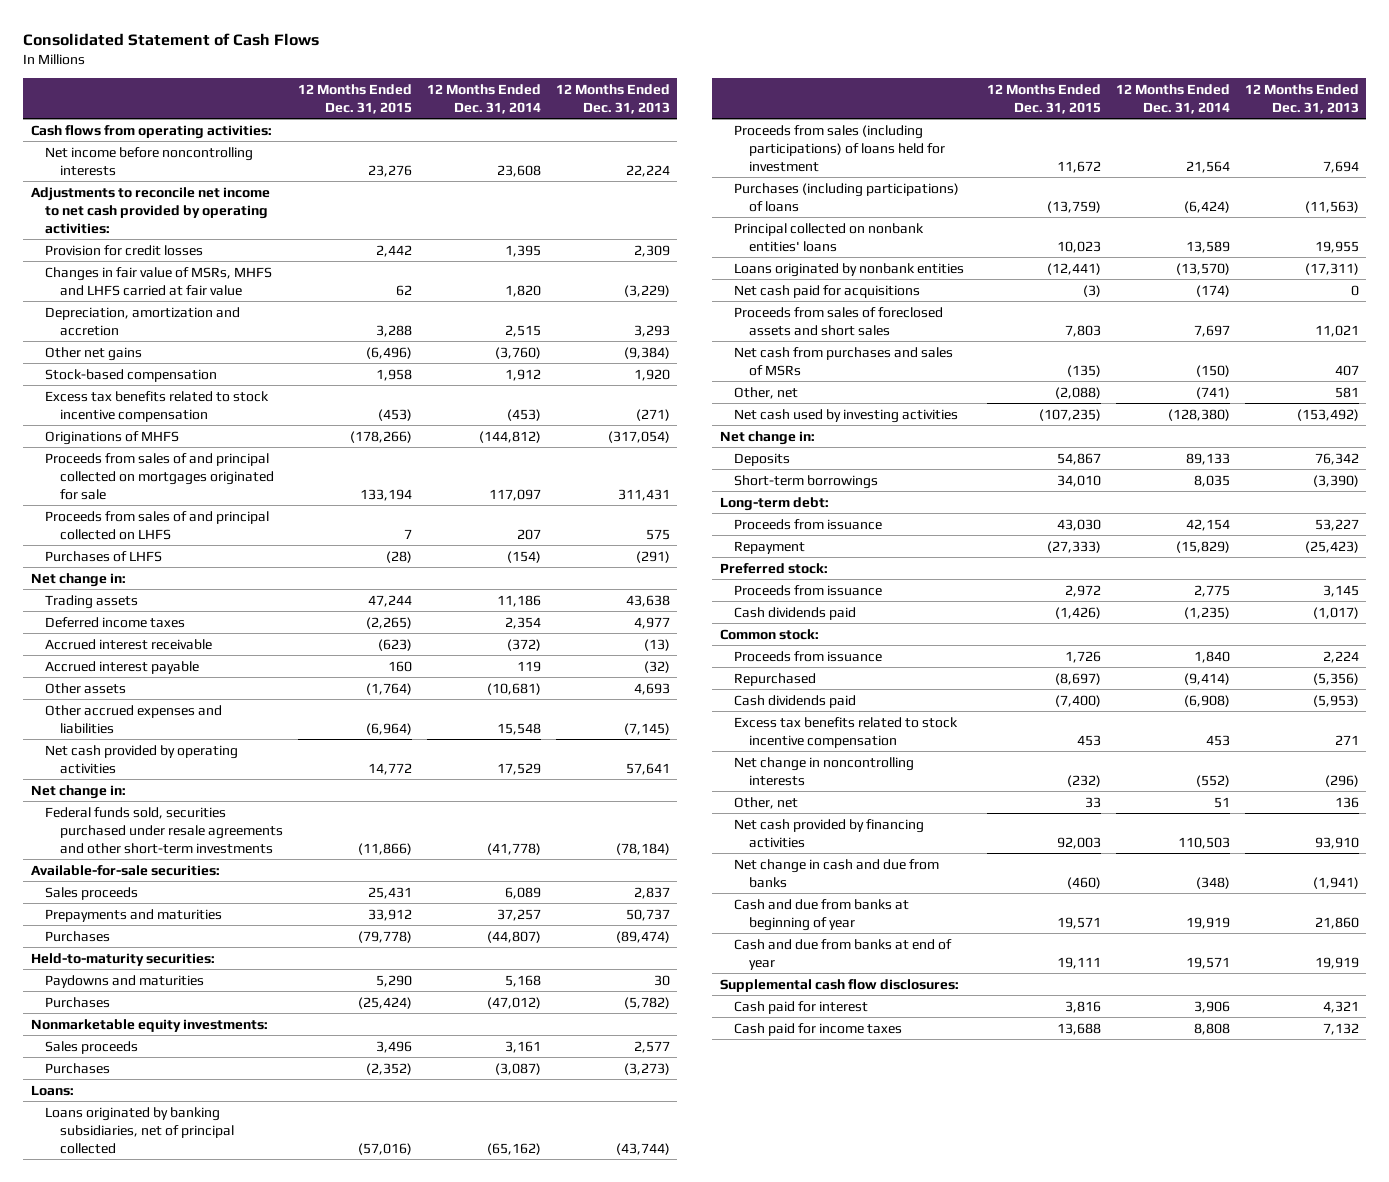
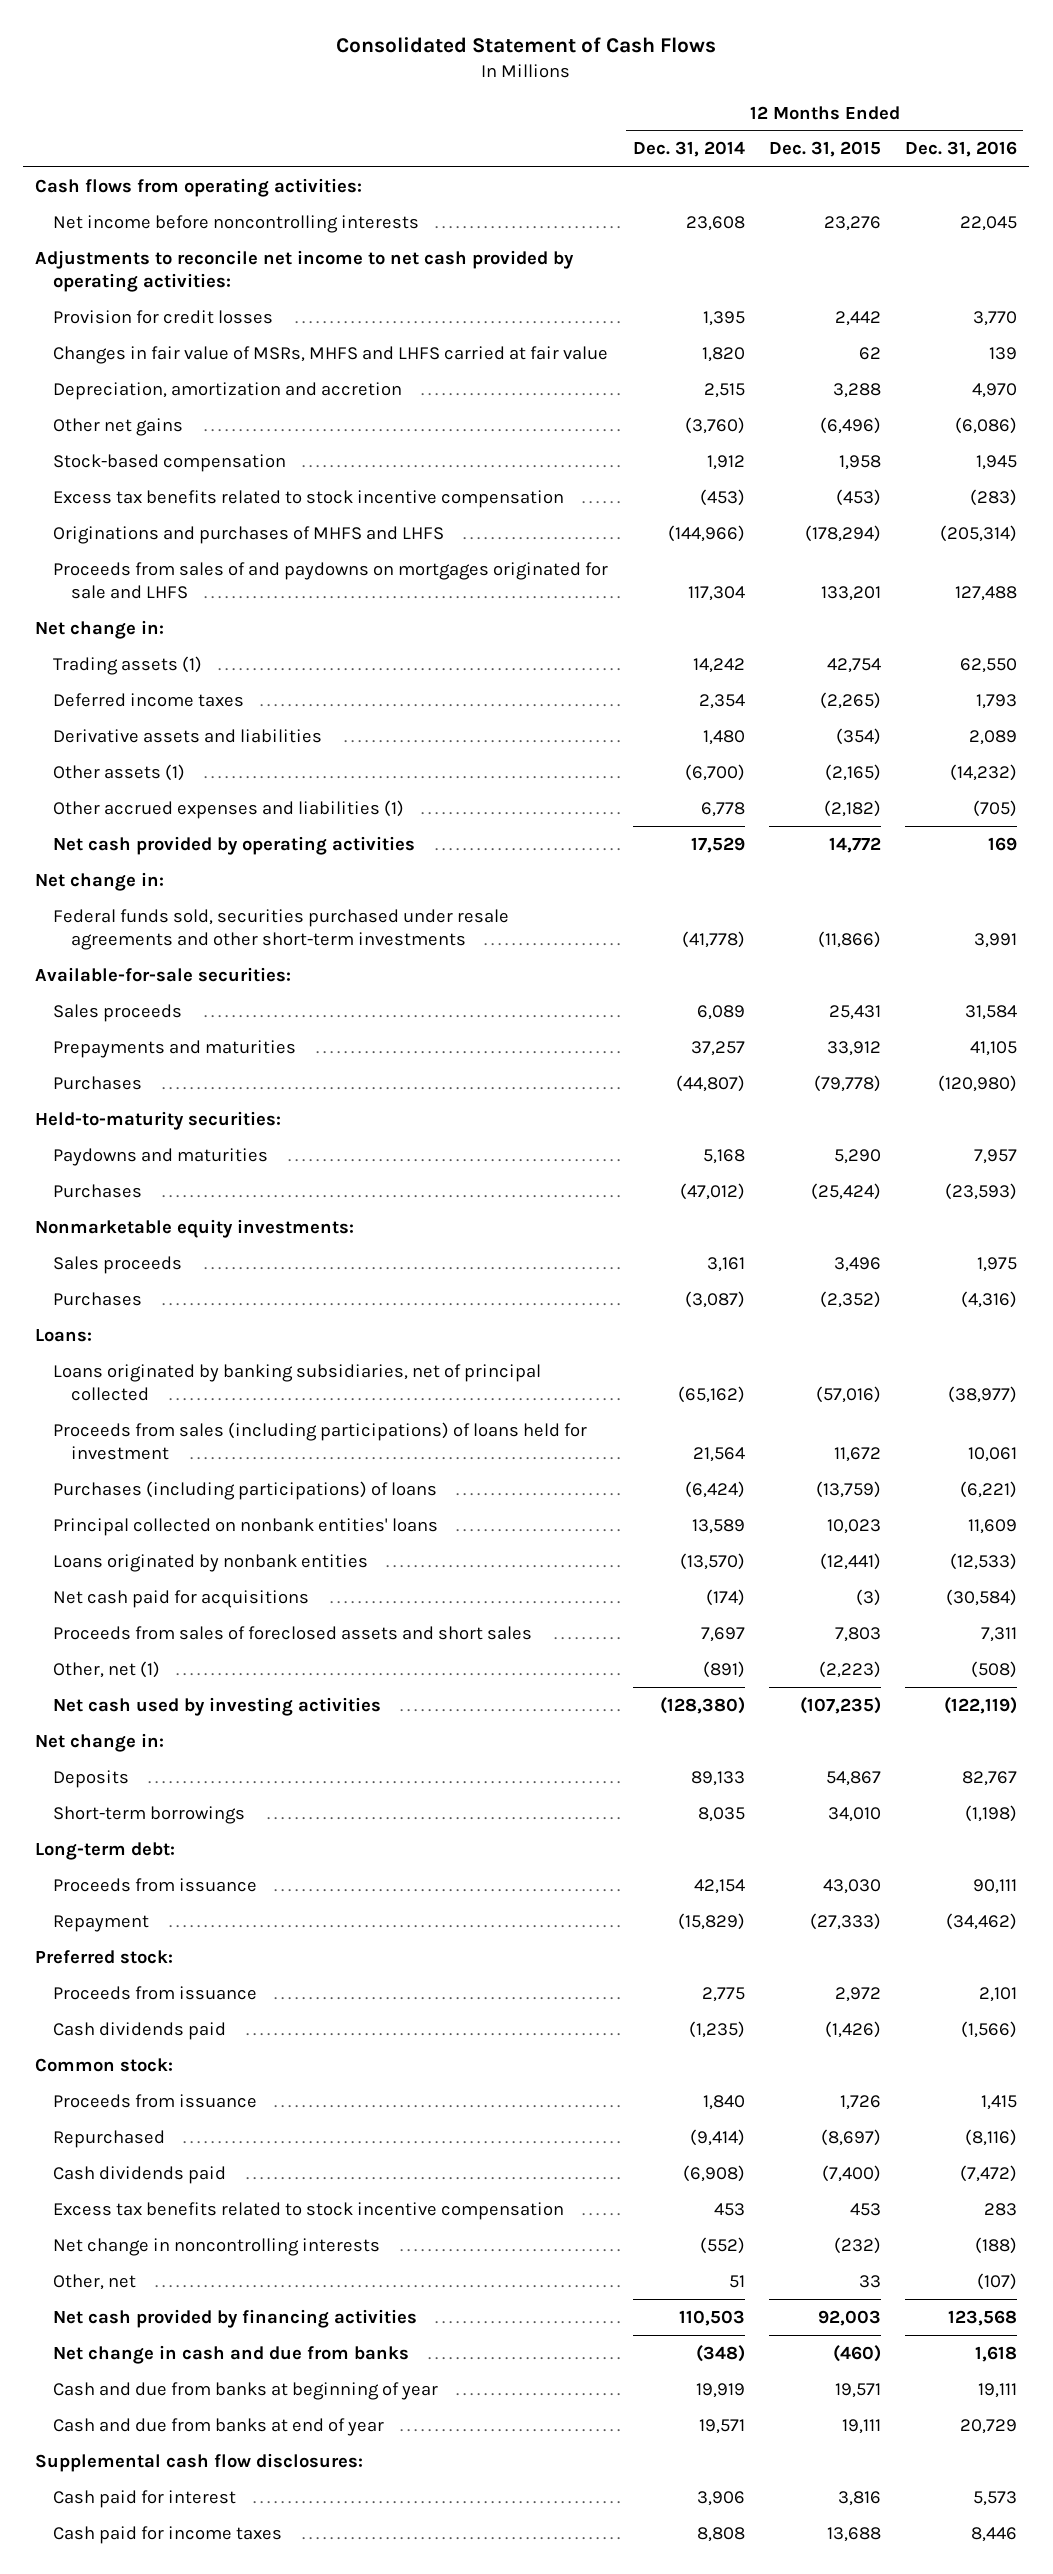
- | 12 Months Ended Dec. 31, 2015 | 12 Months Ended Dec. 31, 2014 | 12 Months Ended Dec. 31, 2013
+ | 12 Months Ended Dec. 31, 2014 | 12 Months Ended Dec. 31, 2015 | 12 Months Ended Dec. 31, 2016
- Originations of MHFS | (178,266) | (144,812) | (317,054)
- Proceeds from sales of and principal collected on mortgages originated for sale | 133,194 | 117,097 | 311,431
- Proceeds from sales of and principal collected on LHFS | 7 | 207 | 575
- Purchases of LHFS | (28) | (154) | (291)
+ Originations and purchases of MHFS and LHFS | (144,966) | (178,294) | (205,314)
+ Proceeds from sales of and paydowns on mortgages originated for sale and LHFS | 117,304 | 133,201 | 127,488
- Trading assets | 47,244 | 11,186 | 43,638
+ Trading assets (1) | 14,242 | 42,754 | 62,550
- Accrued interest receivable | (623) | (372) | (13)
- Accrued interest payable | 160 | 119 | (32)
- Other assets | (1,764) | (10,681) | 4,693
- Other accrued expenses and liabilities | (6,964) | 15,548 | (7,145)
+ Derivative assets and liabilities | 1,480 | (354) | 2,089
+ Other assets (1) | (6,700) | (2,165) | (14,232)
+ Other accrued expenses and liabilities (1) | 6,778 | (2,182) | (705)
- Net cash from purchases and sales of MSRs | (135) | (150) | 407
- Other, net | (2,088) | (741) | 581
+ Other, net (1) | (891) | (2,223) | (508)

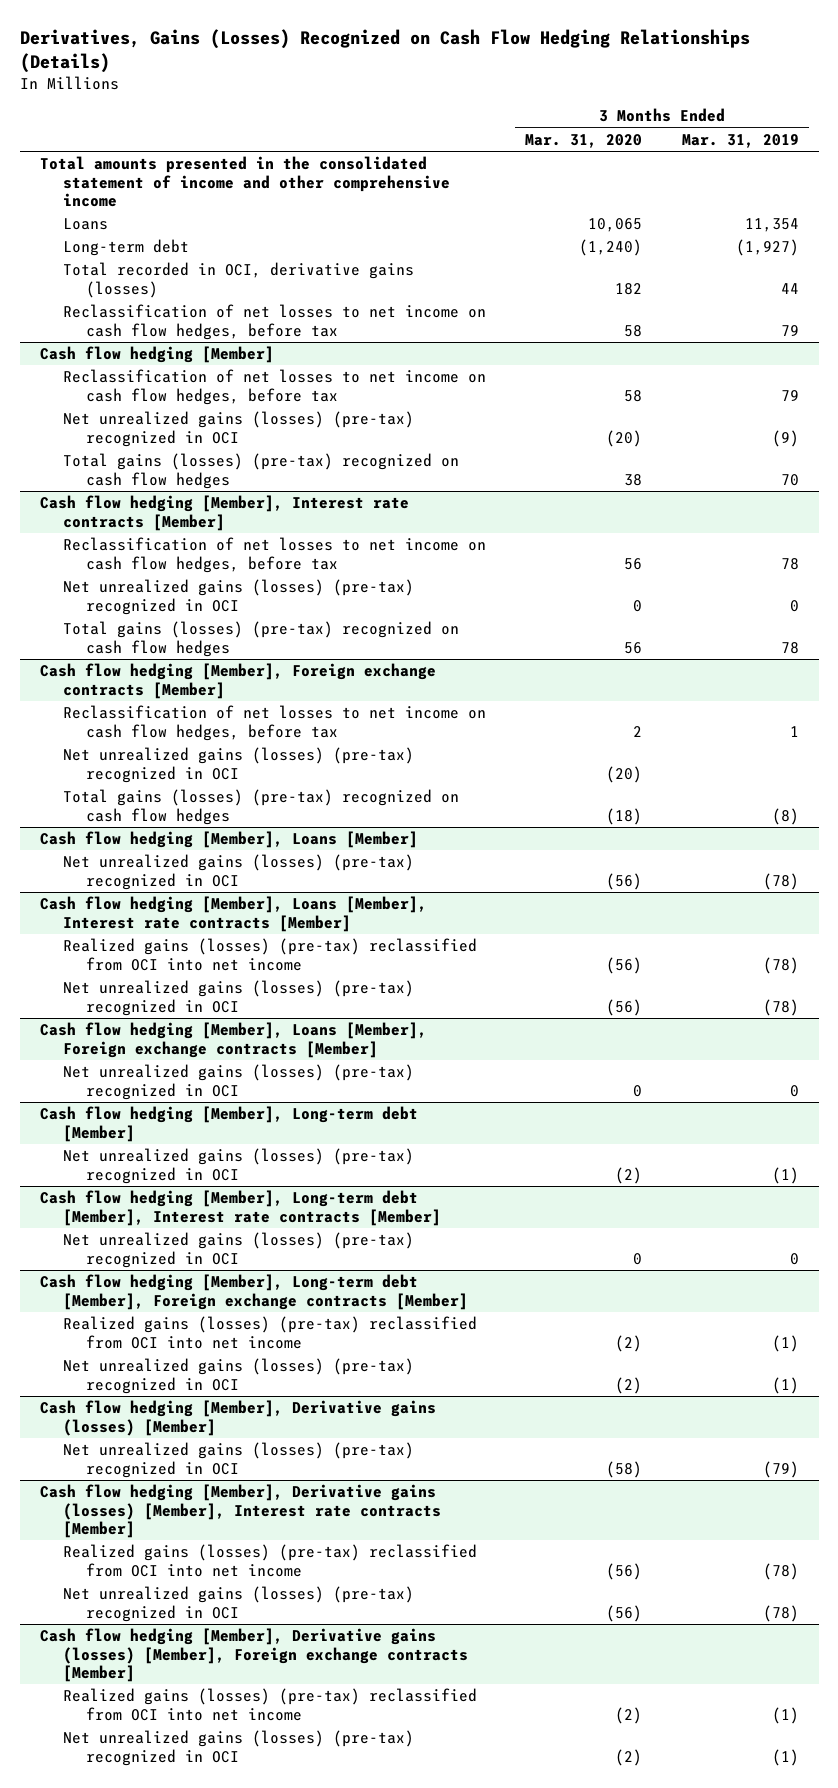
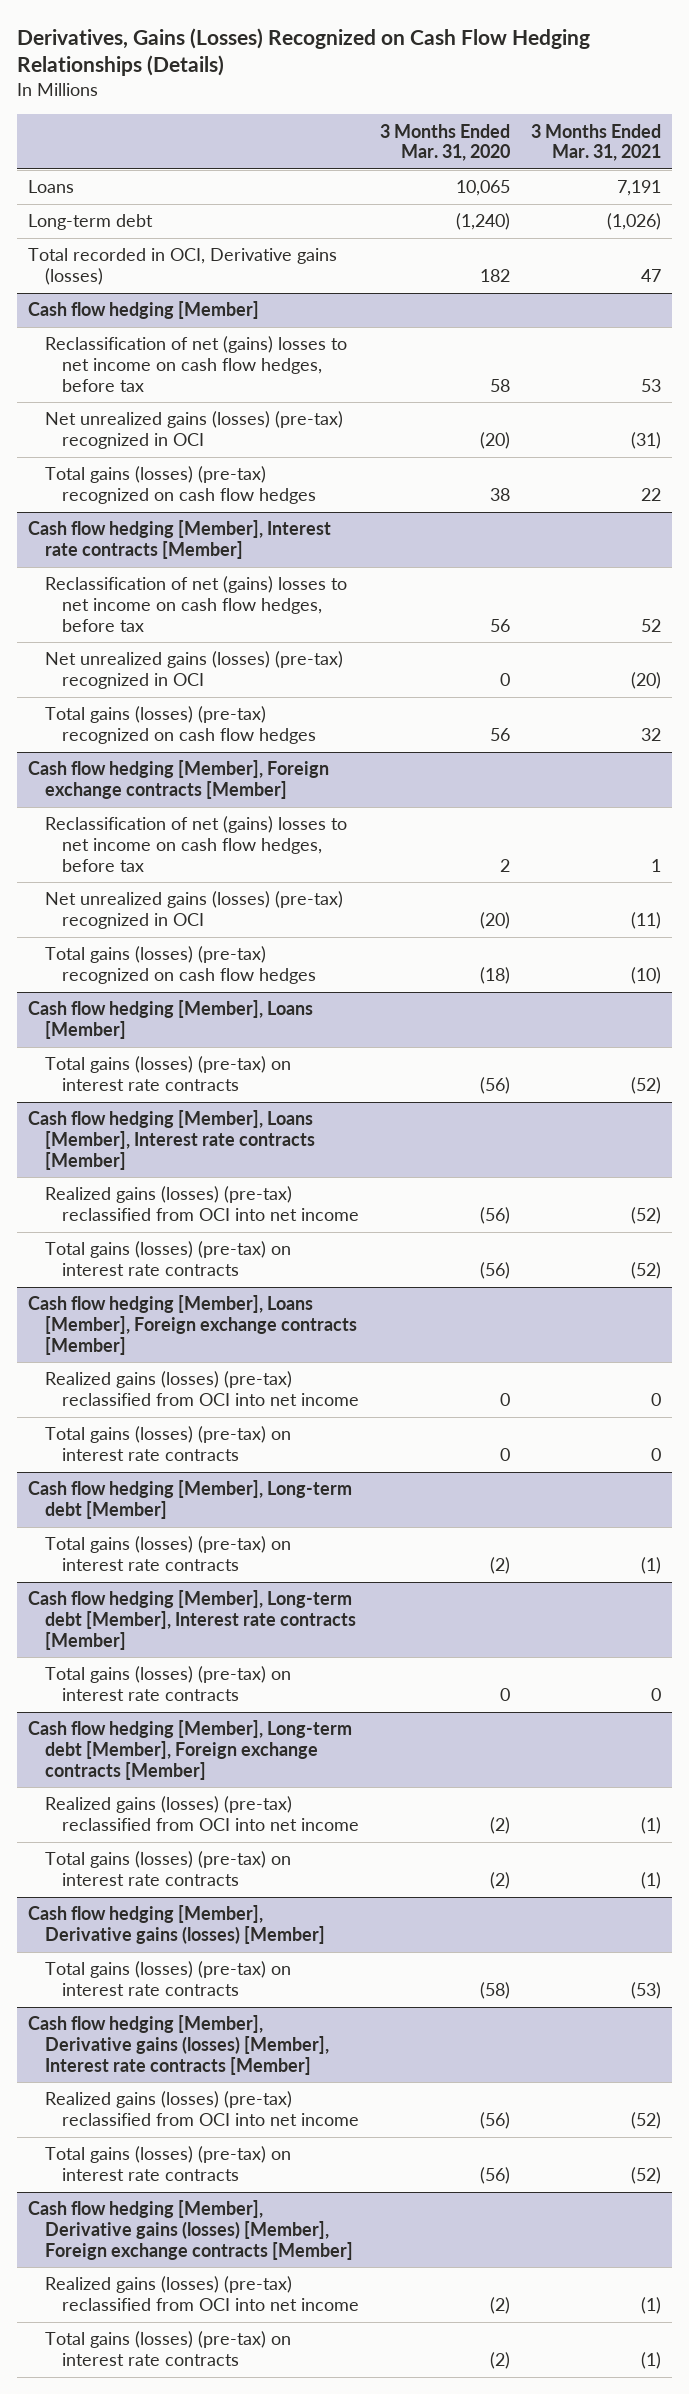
- | 3 Months Ended Mar. 31, 2020 | 3 Months Ended Mar. 31, 2019
+ | 3 Months Ended Mar. 31, 2020 | 3 Months Ended Mar. 31, 2021
- Total amounts presented in the consolidated statement of income and other comprehensive income
- Total recorded in OCI, derivative gains (losses) | 182 | 44
- Reclassification of net losses to net income on cash flow hedges, before tax | 58 | 79
+ Total recorded in OCI, Derivative gains (losses) | 182 | 47
@ Cash flow hedging [Member]
- Reclassification of net losses to net income on cash flow hedges, before tax | 58 | 79
+ Reclassification of net (gains) losses to net income on cash flow hedges, before tax | 58 | 53
@ Cash flow hedging [Member], Interest rate contracts [Member]
- Reclassification of net losses to net income on cash flow hedges, before tax | 56 | 78
+ Reclassification of net (gains) losses to net income on cash flow hedges, before tax | 56 | 52
@ Cash flow hedging [Member], Foreign exchange contracts [Member]
- Reclassification of net losses to net income on cash flow hedges, before tax | 2 | 1
+ Reclassification of net (gains) losses to net income on cash flow hedges, before tax | 2 | 1
@ Cash flow hedging [Member], Loans [Member]
- Net unrealized gains (losses) (pre-tax) recognized in OCI | (56) | (78)
+ Total gains (losses) (pre-tax) on interest rate contracts | (56) | (52)
@ Cash flow hedging [Member], Loans [Member], Interest rate contracts [Member]
- Net unrealized gains (losses) (pre-tax) recognized in OCI | (56) | (78)
+ Total gains (losses) (pre-tax) on interest rate contracts | (56) | (52)
@ Cash flow hedging [Member], Loans [Member], Foreign exchange contracts [Member]
- Net unrealized gains (losses) (pre-tax) recognized in OCI | 0 | 0
+ Realized gains (losses) (pre-tax) reclassified from OCI into net income | 0 | 0
+ Total gains (losses) (pre-tax) on interest rate contracts | 0 | 0
@ Cash flow hedging [Member], Long-term debt [Member]
- Net unrealized gains (losses) (pre-tax) recognized in OCI | (2) | (1)
+ Total gains (losses) (pre-tax) on interest rate contracts | (2) | (1)
@ Cash flow hedging [Member], Long-term debt [Member], Interest rate contracts [Member]
- Net unrealized gains (losses) (pre-tax) recognized in OCI | 0 | 0
+ Total gains (losses) (pre-tax) on interest rate contracts | 0 | 0
@ Cash flow hedging [Member], Long-term debt [Member], Foreign exchange contracts [Member]
- Net unrealized gains (losses) (pre-tax) recognized in OCI | (2) | (1)
+ Total gains (losses) (pre-tax) on interest rate contracts | (2) | (1)
@ Cash flow hedging [Member], Derivative gains (losses) [Member]
- Net unrealized gains (losses) (pre-tax) recognized in OCI | (58) | (79)
+ Total gains (losses) (pre-tax) on interest rate contracts | (58) | (53)
@ Cash flow hedging [Member], Derivative gains (losses) [Member], Interest rate contracts [Member]
- Net unrealized gains (losses) (pre-tax) recognized in OCI | (56) | (78)
+ Total gains (losses) (pre-tax) on interest rate contracts | (56) | (52)
@ Cash flow hedging [Member], Derivative gains (losses) [Member], Foreign exchange contracts [Member]
- Net unrealized gains (losses) (pre-tax) recognized in OCI | (2) | (1)
+ Total gains (losses) (pre-tax) on interest rate contracts | (2) | (1)

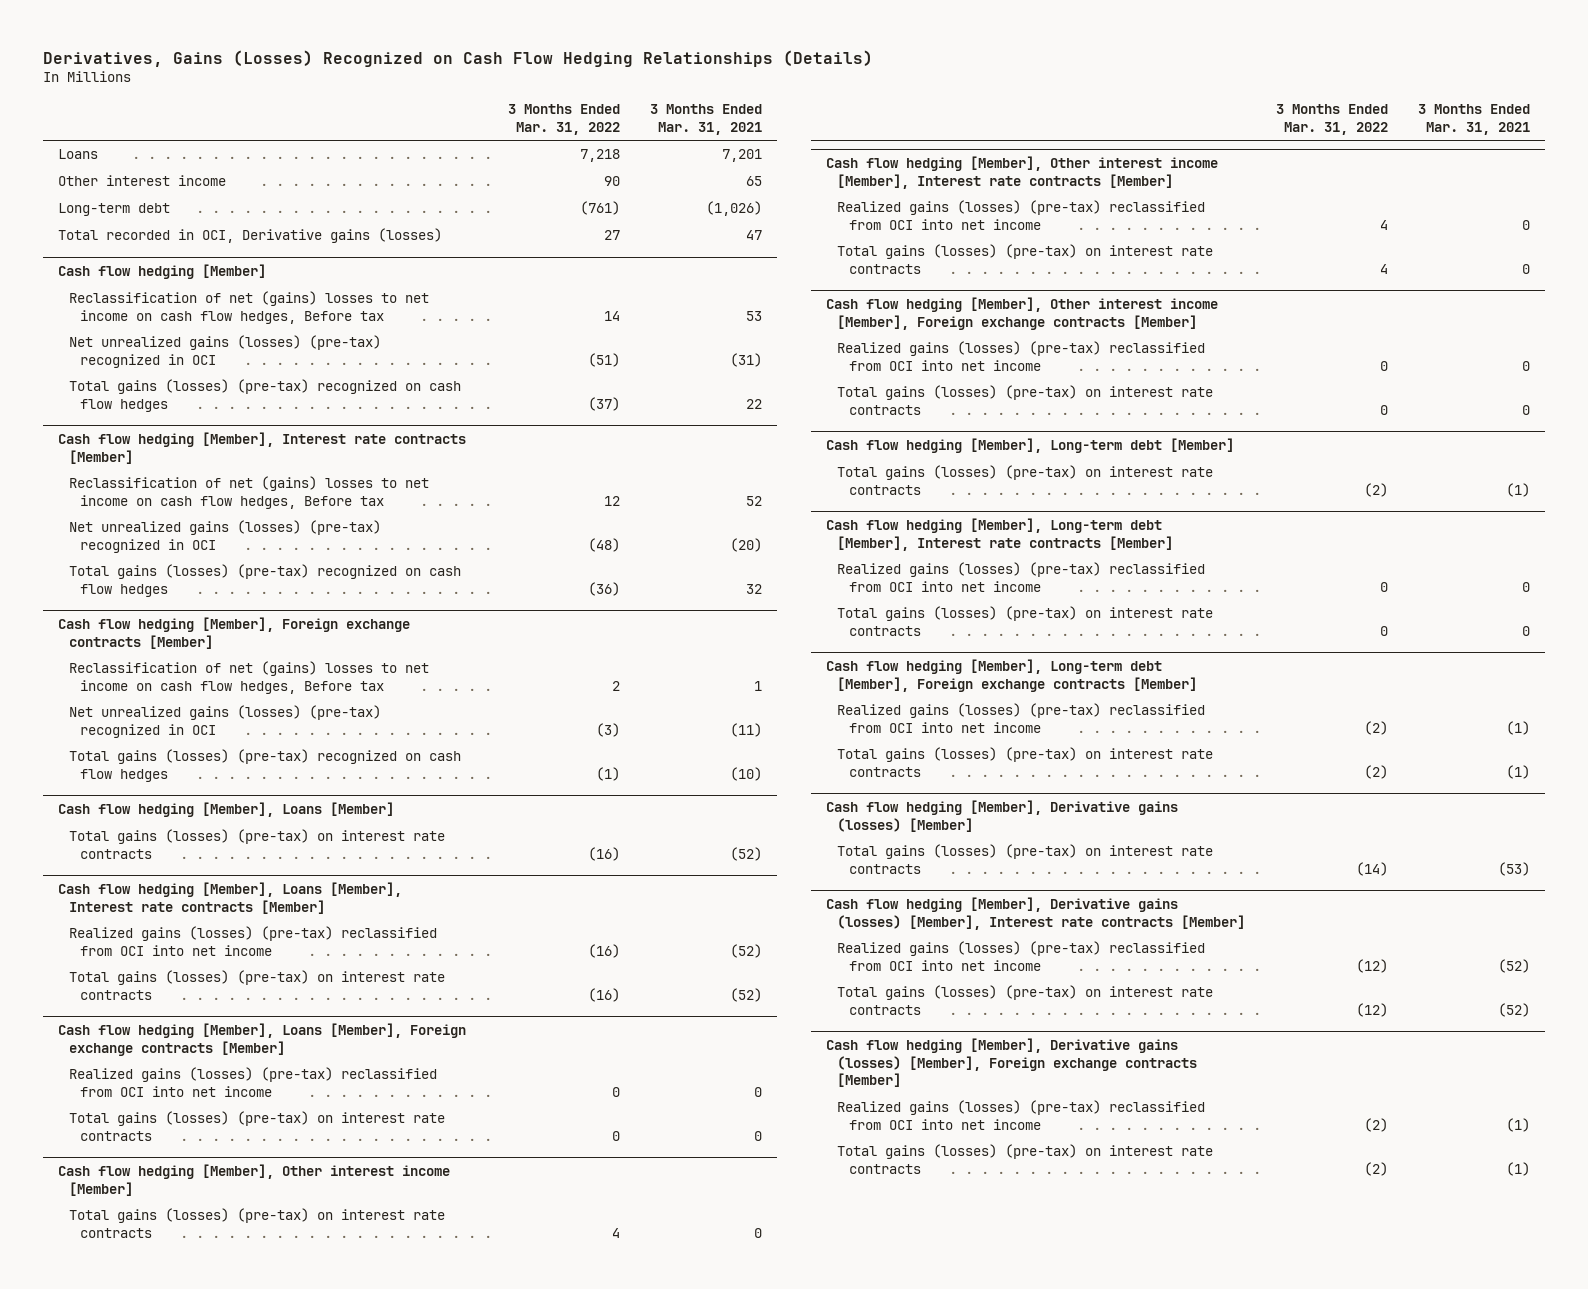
- | 3 Months Ended Mar. 31, 2020 | 3 Months Ended Mar. 31, 2021
+ | 3 Months Ended Mar. 31, 2022 | 3 Months Ended Mar. 31, 2021
- Loans | 10,065 | 7,191
+ Loans | 7,218 | 7,201
+ Other interest income | 90 | 65
@ Cash flow hedging [Member]
- Reclassification of net (gains) losses to net income on cash flow hedges, before tax | 58 | 53
+ Reclassification of net (gains) losses to net income on cash flow hedges, Before tax | 14 | 53
@ Cash flow hedging [Member], Interest rate contracts [Member]
- Reclassification of net (gains) losses to net income on cash flow hedges, before tax | 56 | 52
+ Reclassification of net (gains) losses to net income on cash flow hedges, Before tax | 12 | 52
@ Cash flow hedging [Member], Foreign exchange contracts [Member]
- Reclassification of net (gains) losses to net income on cash flow hedges, before tax | 2 | 1
+ Reclassification of net (gains) losses to net income on cash flow hedges, Before tax | 2 | 1
+ Cash flow hedging [Member], Other interest income [Member]
+ Total gains (losses) (pre-tax) on interest rate contracts | 4 | 0
+ Cash flow hedging [Member], Other interest income [Member], Interest rate contracts [Member]
+ Realized gains (losses) (pre-tax) reclassified from OCI into net income | 4 | 0
+ Total gains (losses) (pre-tax) on interest rate contracts | 4 | 0
+ Cash flow hedging [Member], Other interest income [Member], Foreign exchange contracts [Member]
+ Realized gains (losses) (pre-tax) reclassified from OCI into net income | 0 | 0
+ Total gains (losses) (pre-tax) on interest rate contracts | 0 | 0
@ Cash flow hedging [Member], Long-term debt [Member], Interest rate contracts [Member]
+ Realized gains (losses) (pre-tax) reclassified from OCI into net income | 0 | 0

